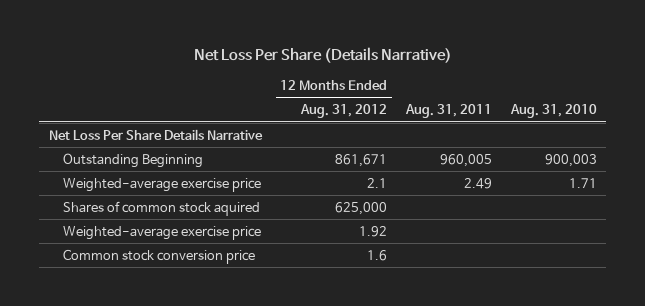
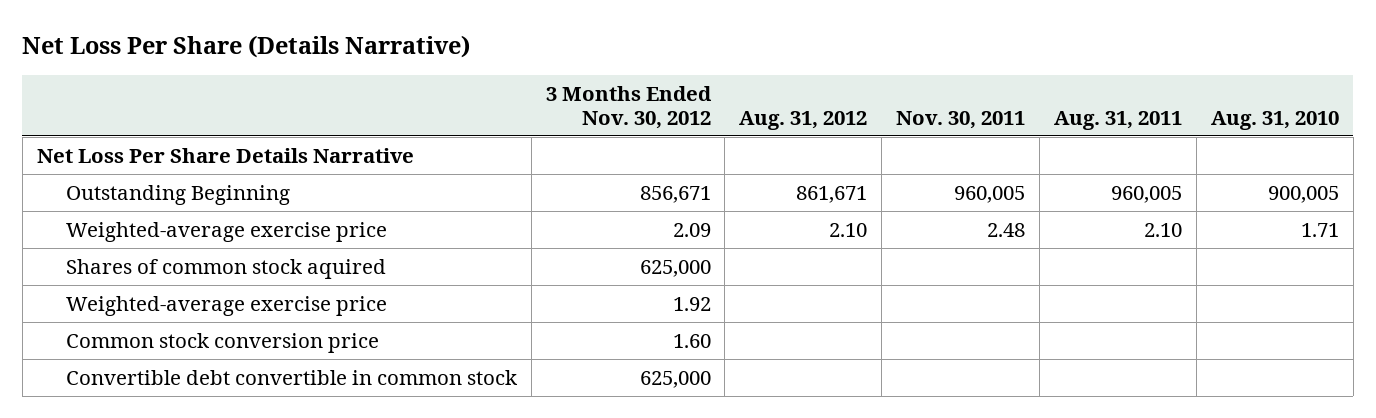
- | 12 Months Ended Aug. 31, 2012 | Aug. 31, 2011 | Aug. 31, 2010
+ | 3 Months Ended Nov. 30, 2012 | Aug. 31, 2012 | Nov. 30, 2011 | Aug. 31, 2011 | Aug. 31, 2010
- Outstanding Beginning | 861,671 | 960,005 | 900,003
- Weighted-average exercise price | 2.1 | 2.49 | 1.71
+ Outstanding Beginning | 856,671 | 861,671 | 960,005 | 960,005 | 900,005
+ Weighted-average exercise price | 2.09 | 2.10 | 2.48 | 2.10 | 1.71
+ Convertible debt convertible in common stock | 625,000 | | | |

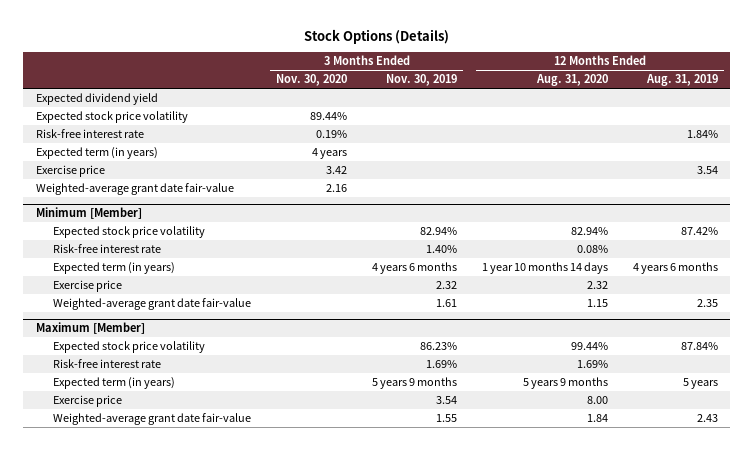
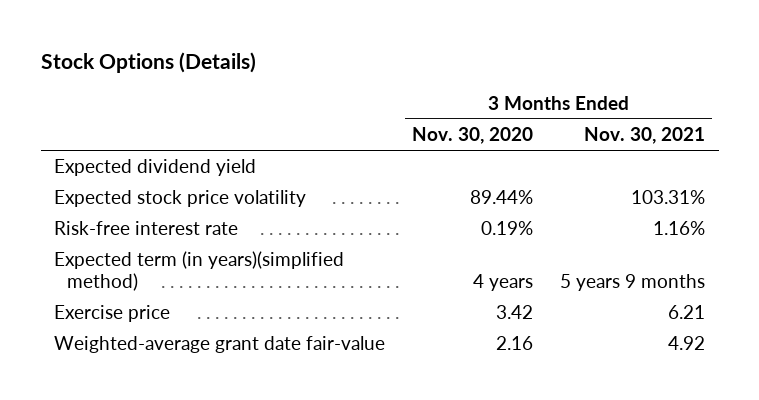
- | 3 Months Ended Nov. 30, 2020 | 3 Months Ended Nov. 30, 2019 | 12 Months Ended Aug. 31, 2020 | 12 Months Ended Aug. 31, 2019
+ | 3 Months Ended Nov. 30, 2020 | 3 Months Ended Nov. 30, 2021
- Expected term (in years) | 4 years | | |
+ Expected term (in years)(simplified method) | 4 years | 5 years 9 months
- Minimum [Member]
- Expected stock price volatility | | 82.94% | 82.94% | 87.42%
- Risk-free interest rate | | 1.40% | 0.08% |
- Expected term (in years) | | 4 years 6 months | 1 year 10 months 14 days | 4 years 6 months
- Exercise price | | 2.32 | 2.32 |
- Weighted-average grant date fair-value | | 1.61 | 1.15 | 2.35
- Maximum [Member]
- Expected stock price volatility | | 86.23% | 99.44% | 87.84%
- Risk-free interest rate | | 1.69% | 1.69% |
- Expected term (in years) | | 5 years 9 months | 5 years 9 months | 5 years
- Exercise price | | 3.54 | 8.00 |
- Weighted-average grant date fair-value | | 1.55 | 1.84 | 2.43

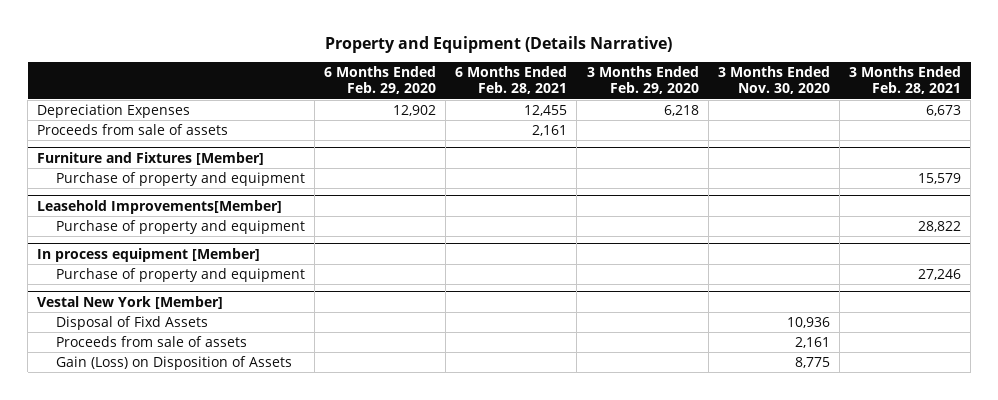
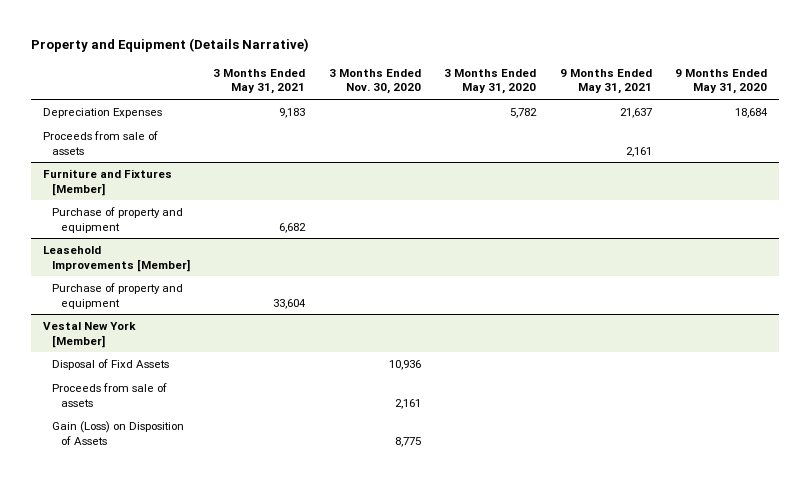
- | 6 Months Ended Feb. 29, 2020 | 6 Months Ended Feb. 28, 2021 | 3 Months Ended Feb. 29, 2020 | 3 Months Ended Nov. 30, 2020 | 3 Months Ended Feb. 28, 2021
+ | 3 Months Ended May 31, 2021 | 3 Months Ended Nov. 30, 2020 | 3 Months Ended May 31, 2020 | 9 Months Ended May 31, 2021 | 9 Months Ended May 31, 2020
- Leasehold Improvements[Member]
+ Leasehold Improvements [Member]
- In process equipment [Member]
- Purchase of property and equipment | | | | | 27,246

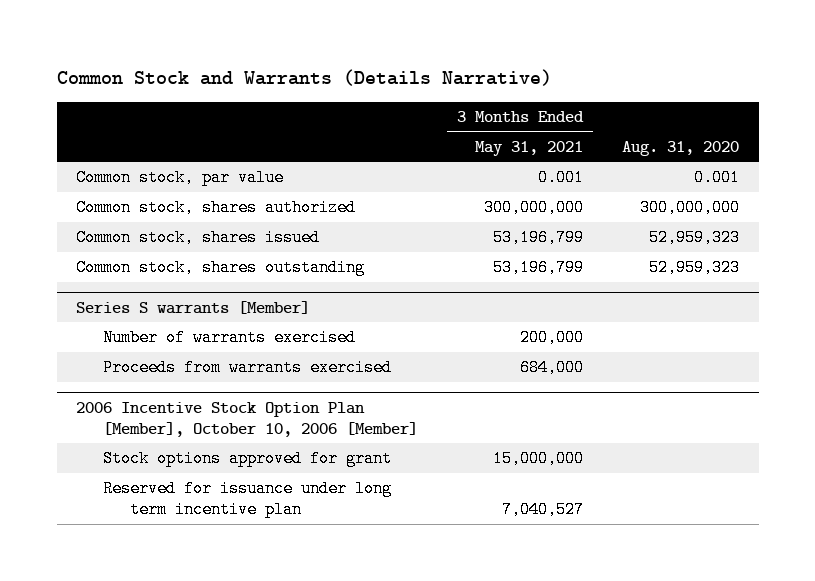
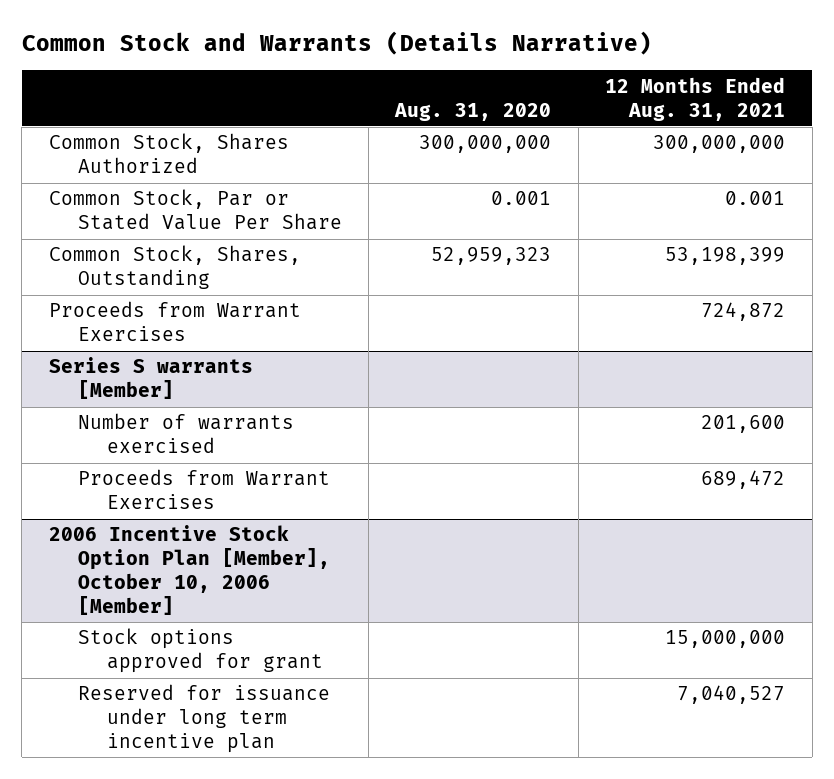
- | 3 Months Ended May 31, 2021 | Aug. 31, 2020
+ | Aug. 31, 2020 | 12 Months Ended Aug. 31, 2021
- Common stock, par value | 0.001 | 0.001
- Common stock, shares authorized | 300,000,000 | 300,000,000
- Common stock, shares issued | 53,196,799 | 52,959,323
- Common stock, shares outstanding | 53,196,799 | 52,959,323
+ Common Stock, Shares Authorized | 300,000,000 | 300,000,000
+ Common Stock, Par or Stated Value Per Share | 0.001 | 0.001
+ Common Stock, Shares, Outstanding | 52,959,323 | 53,198,399
+ Proceeds from Warrant Exercises | | 724,872
@ Series S warrants [Member]
- Proceeds from warrants exercised | 684,000 |
+ Proceeds from Warrant Exercises | | 689,472

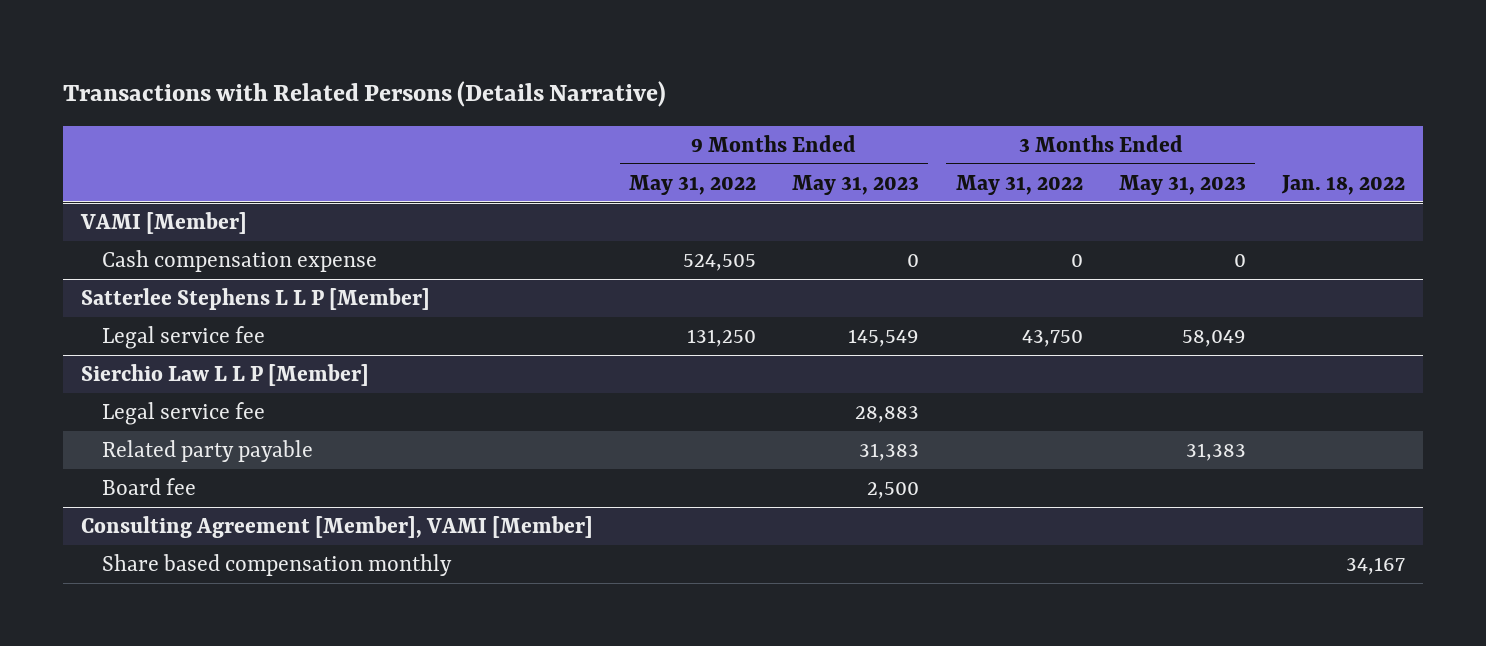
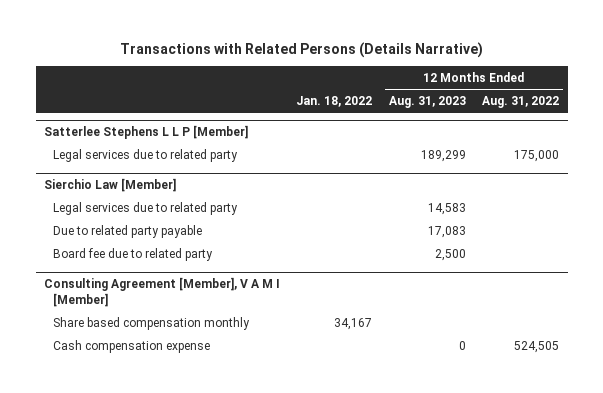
- | 9 Months Ended May 31, 2022 | 9 Months Ended May 31, 2023 | 3 Months Ended May 31, 2022 | 3 Months Ended May 31, 2023 | Jan. 18, 2022
+ | Jan. 18, 2022 | 12 Months Ended Aug. 31, 2023 | 12 Months Ended Aug. 31, 2022
- VAMI [Member]
- Cash compensation expense | 524,505 | 0 | 0 | 0 |
@ Satterlee Stephens L L P [Member]
- Legal service fee | 131,250 | 145,549 | 43,750 | 58,049 |
- Sierchio Law L L P [Member]
- Legal service fee | | 28,883 | | |
- Related party payable | | 31,383 | | 31,383 |
- Board fee | | 2,500 | | |
- Consulting Agreement [Member], VAMI [Member]
@ Satterlee Stephens L L P [Member]
+ Legal services due to related party | | 189,299 | 175,000
+ Sierchio Law [Member]
+ Legal services due to related party | | 14,583 |
+ Due to related party payable | | 17,083 |
+ Board fee due to related party | | 2,500 |
+ Consulting Agreement [Member], V A M I [Member]
+ Cash compensation expense | | 0 | 524,505

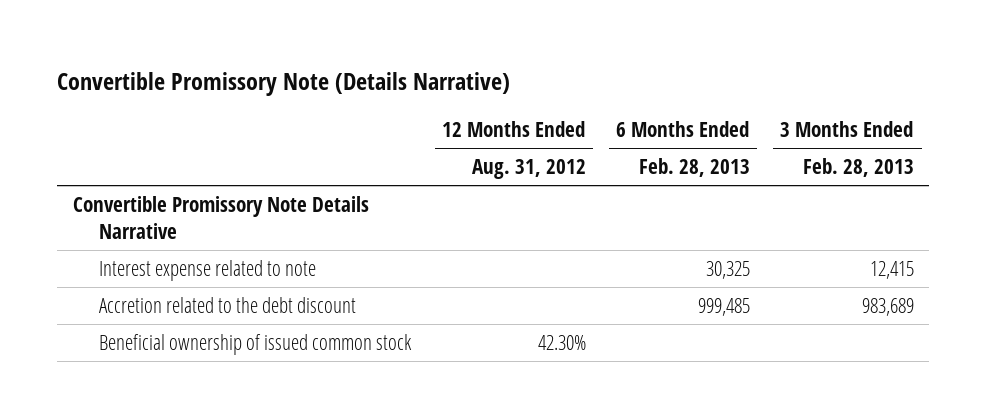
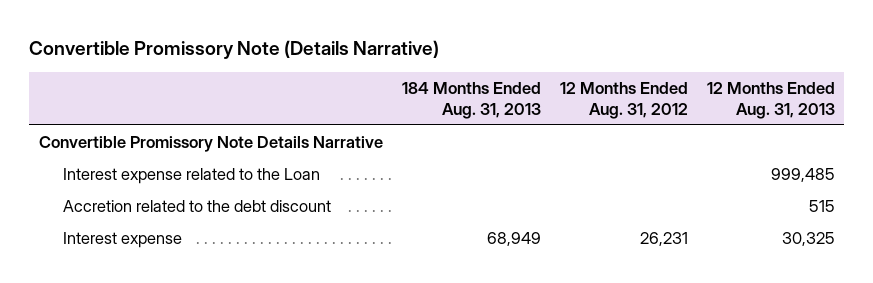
- | 12 Months Ended Aug. 31, 2012 | 6 Months Ended Feb. 28, 2013 | 3 Months Ended Feb. 28, 2013
+ | 184 Months Ended Aug. 31, 2013 | 12 Months Ended Aug. 31, 2012 | 12 Months Ended Aug. 31, 2013
- Interest expense related to note | | 30,325 | 12,415
+ Interest expense related to the Loan | | | 999,485
- Beneficial ownership of issued common stock | 42.30% | |
+ Interest expense | 68,949 | 26,231 | 30,325

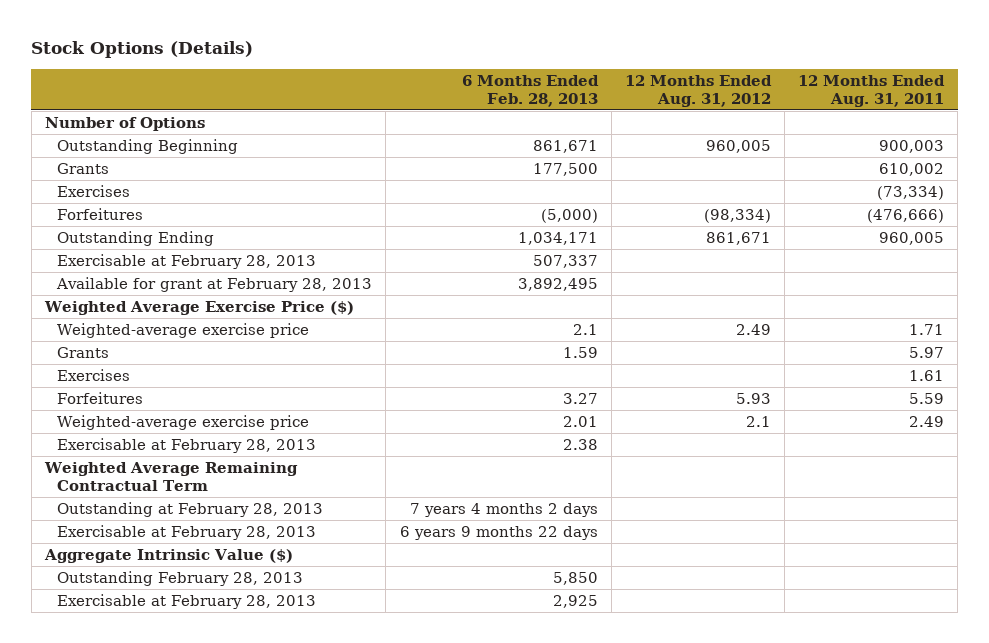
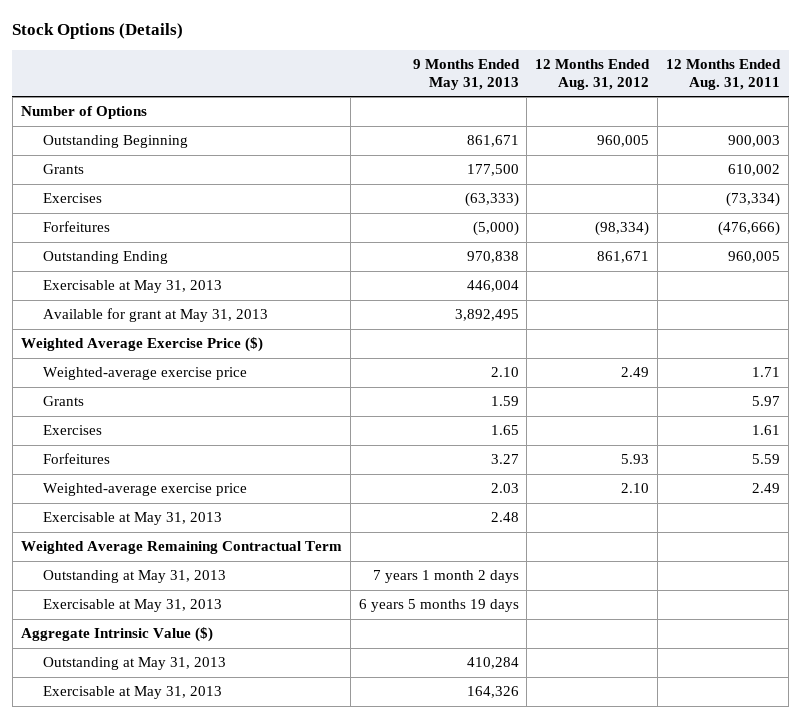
- | 6 Months Ended Feb. 28, 2013 | 12 Months Ended Aug. 31, 2012 | 12 Months Ended Aug. 31, 2011
+ | 9 Months Ended May 31, 2013 | 12 Months Ended Aug. 31, 2012 | 12 Months Ended Aug. 31, 2011
- Exercisable at February 28, 2013 | 507,337 | |
- Available for grant at February 28, 2013 | 3,892,495 | |
+ Exercisable at May 31, 2013 | 446,004 | |
+ Available for grant at May 31, 2013 | 3,892,495 | |
- Weighted-average exercise price | 2.01 | 2.1 | 2.49
- Exercisable at February 28, 2013 | 2.38 | |
+ Weighted-average exercise price | 2.03 | 2.10 | 2.49
+ Exercisable at May 31, 2013 | 2.48 | |
- Outstanding at February 28, 2013 | 7 years 4 months 2 days | |
- Exercisable at February 28, 2013 | 6 years 9 months 22 days | |
+ Outstanding at May 31, 2013 | 7 years 1 month 2 days | |
+ Exercisable at May 31, 2013 | 6 years 5 months 19 days | |
- Outstanding February 28, 2013 | 5,850 | |
- Exercisable at February 28, 2013 | 2,925 | |
+ Outstanding at May 31, 2013 | 410,284 | |
+ Exercisable at May 31, 2013 | 164,326 | |

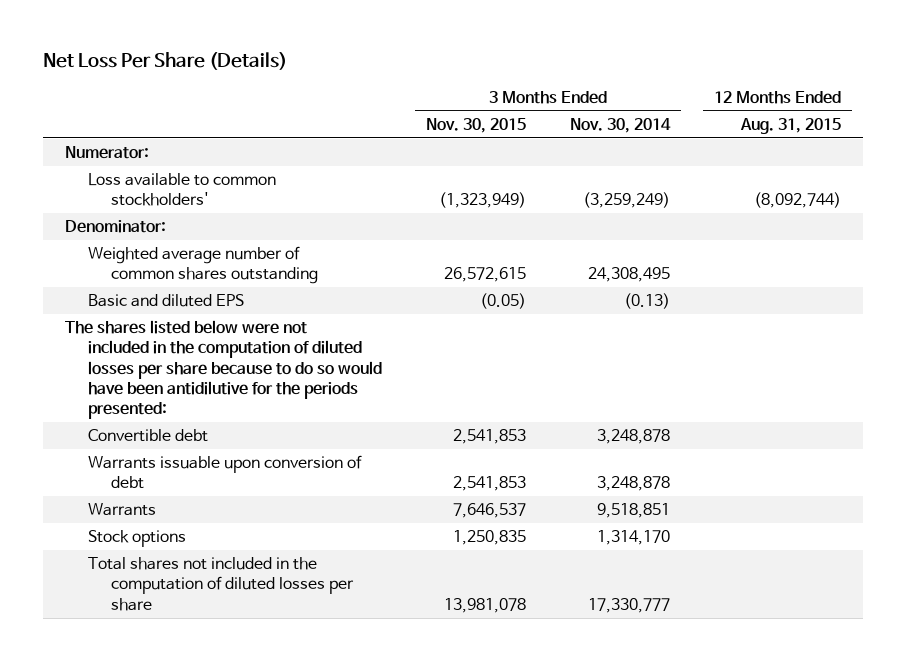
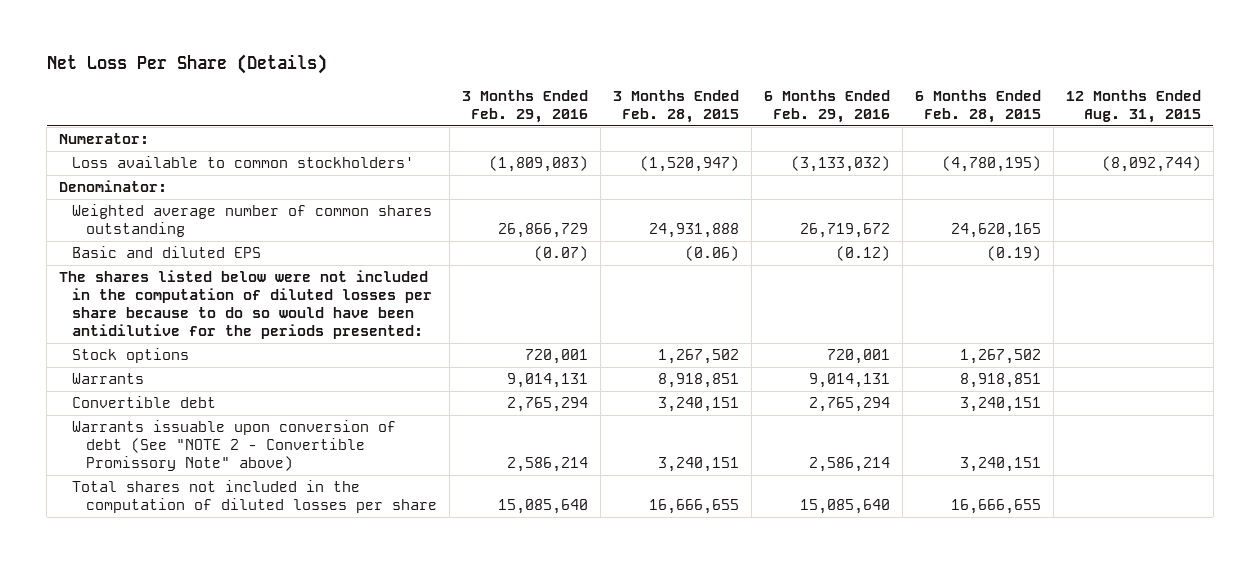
- | 3 Months Ended Nov. 30, 2015 | 3 Months Ended Nov. 30, 2014 | 12 Months Ended Aug. 31, 2015
+ | 3 Months Ended Feb. 29, 2016 | 3 Months Ended Feb. 28, 2015 | 6 Months Ended Feb. 29, 2016 | 6 Months Ended Feb. 28, 2015 | 12 Months Ended Aug. 31, 2015
- Warrants issuable upon conversion of debt | 2,541,853 | 3,248,878 |
moved down: Warrants | 9,014,131 | 8,918,851 | 9,014,131 | 8,918,851 |
moved down: Convertible debt | 2,765,294 | 3,240,151 | 2,765,294 | 3,240,151 |
+ Warrants issuable upon conversion of debt (See "NOTE 2 - Convertible Promissory Note" above) | 2,586,214 | 3,240,151 | 2,586,214 | 3,240,151 |

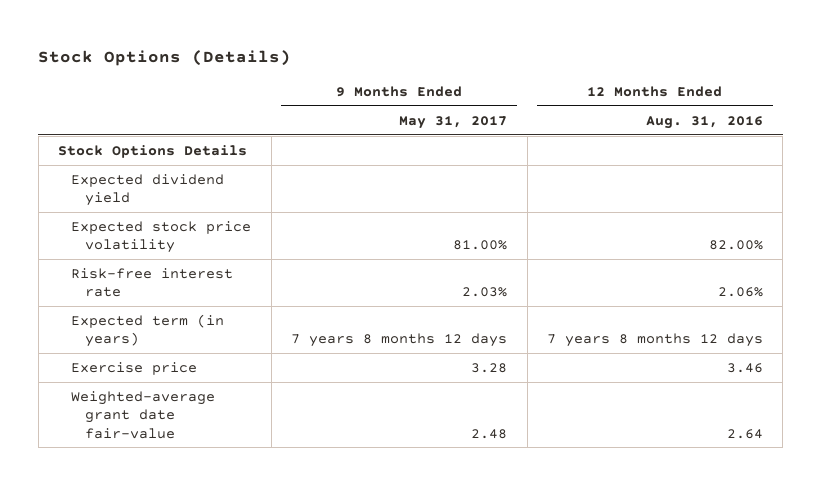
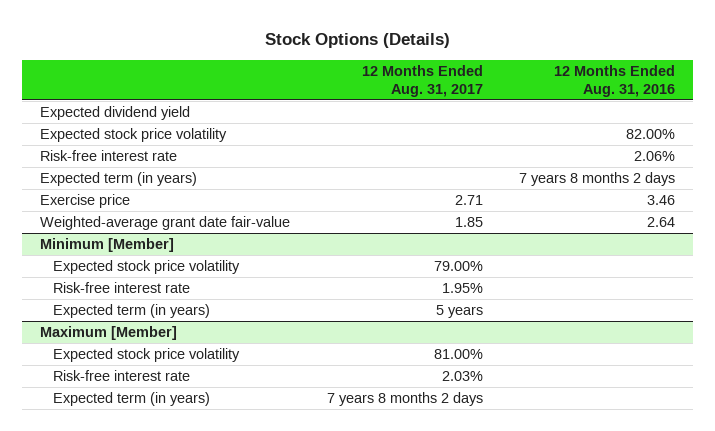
- | 9 Months Ended May 31, 2017 | 12 Months Ended Aug. 31, 2016
+ | 12 Months Ended Aug. 31, 2017 | 12 Months Ended Aug. 31, 2016
- Stock Options Details
- Expected term (in years) | 7 years 8 months 12 days | 7 years 8 months 12 days
+ Expected term (in years) | | 7 years 8 months 2 days
+ Minimum [Member]
+ Expected stock price volatility | 79.00% |
+ Risk-free interest rate | 1.95% |
+ Expected term (in years) | 5 years |
+ Maximum [Member]
+ Expected stock price volatility | 81.00% |
+ Risk-free interest rate | 2.03% |
+ Expected term (in years) | 7 years 8 months 2 days |

